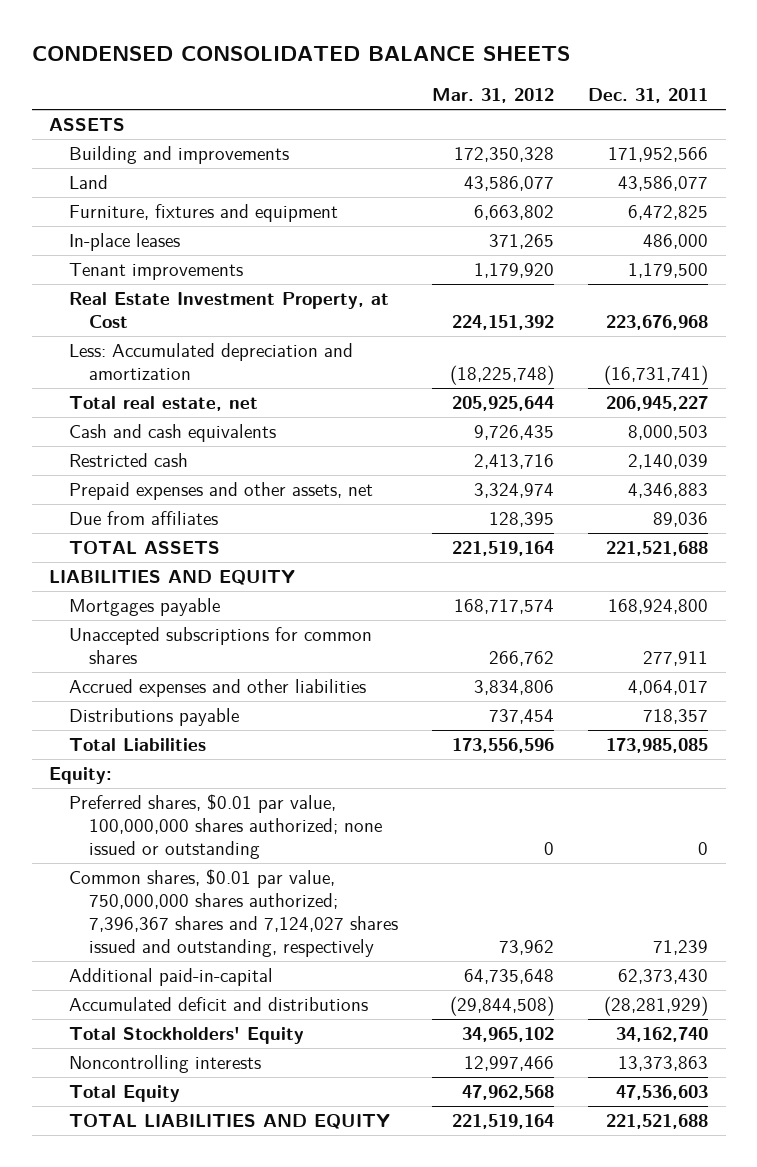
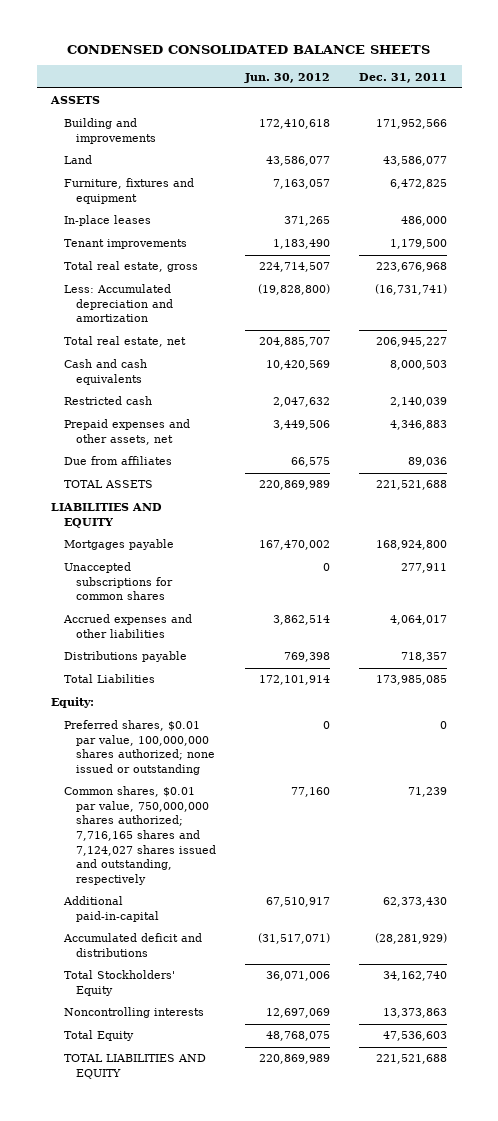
- | Mar. 31, 2012 | Dec. 31, 2011
+ | Jun. 30, 2012 | Dec. 31, 2011
- Real Estate Investment Property, at Cost | 224,151,392 | 223,676,968
+ Total real estate, gross | 224,714,507 | 223,676,968
- Common shares, $0.01 par value, 750,000,000 shares authorized; 7,396,367 shares and 7,124,027 shares issued and outstanding, respectively | 73,962 | 71,239
+ Common shares, $0.01 par value, 750,000,000 shares authorized; 7,716,165 shares and 7,124,027 shares issued and outstanding, respectively | 77,160 | 71,239

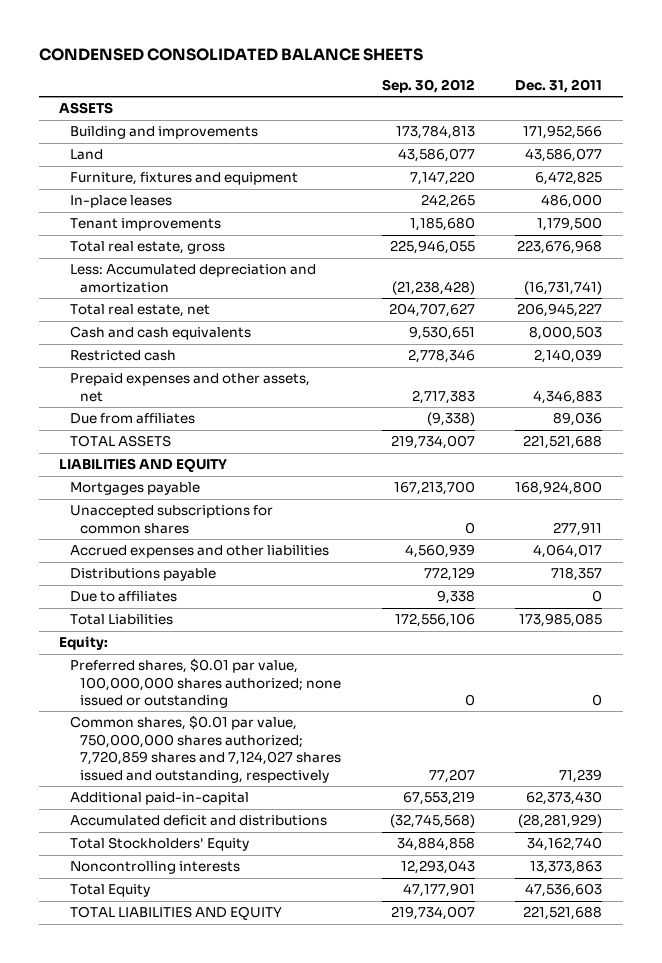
- | Jun. 30, 2012 | Dec. 31, 2011
+ | Sep. 30, 2012 | Dec. 31, 2011
+ Due to affiliates | 9,338 | 0
- Common shares, $0.01 par value, 750,000,000 shares authorized; 7,716,165 shares and 7,124,027 shares issued and outstanding, respectively | 77,160 | 71,239
+ Common shares, $0.01 par value, 750,000,000 shares authorized; 7,720,859 shares and 7,124,027 shares issued and outstanding, respectively | 77,207 | 71,239

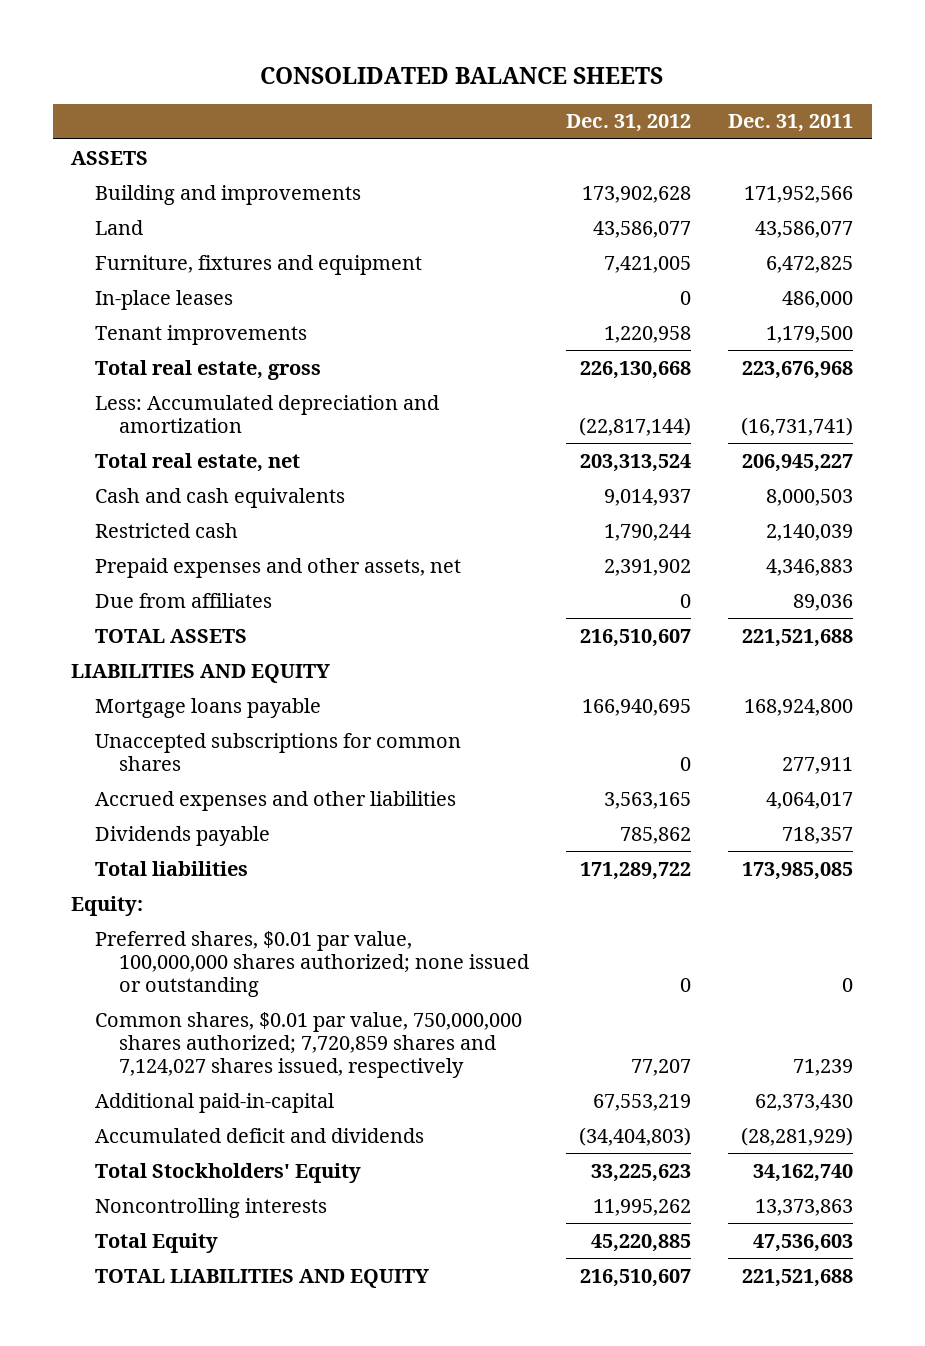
- CONDENSED CONSOLIDATED BALANCE SHEETS
+ CONSOLIDATED BALANCE SHEETS
- | Sep. 30, 2012 | Dec. 31, 2011
+ | Dec. 31, 2012 | Dec. 31, 2011
- Mortgages payable | 167,213,700 | 168,924,800
+ Mortgage loans payable | 166,940,695 | 168,924,800
- Distributions payable | 772,129 | 718,357
- Due to affiliates | 9,338 | 0
- Total Liabilities | 172,556,106 | 173,985,085
+ Dividends payable | 785,862 | 718,357
+ Total liabilities | 171,289,722 | 173,985,085
- Common shares, $0.01 par value, 750,000,000 shares authorized; 7,720,859 shares and 7,124,027 shares issued and outstanding, respectively | 77,207 | 71,239
+ Common shares, $0.01 par value, 750,000,000 shares authorized; 7,720,859 shares and 7,124,027 shares issued, respectively | 77,207 | 71,239
- Accumulated deficit and distributions | (32,745,568) | (28,281,929)
+ Accumulated deficit and dividends | (34,404,803) | (28,281,929)

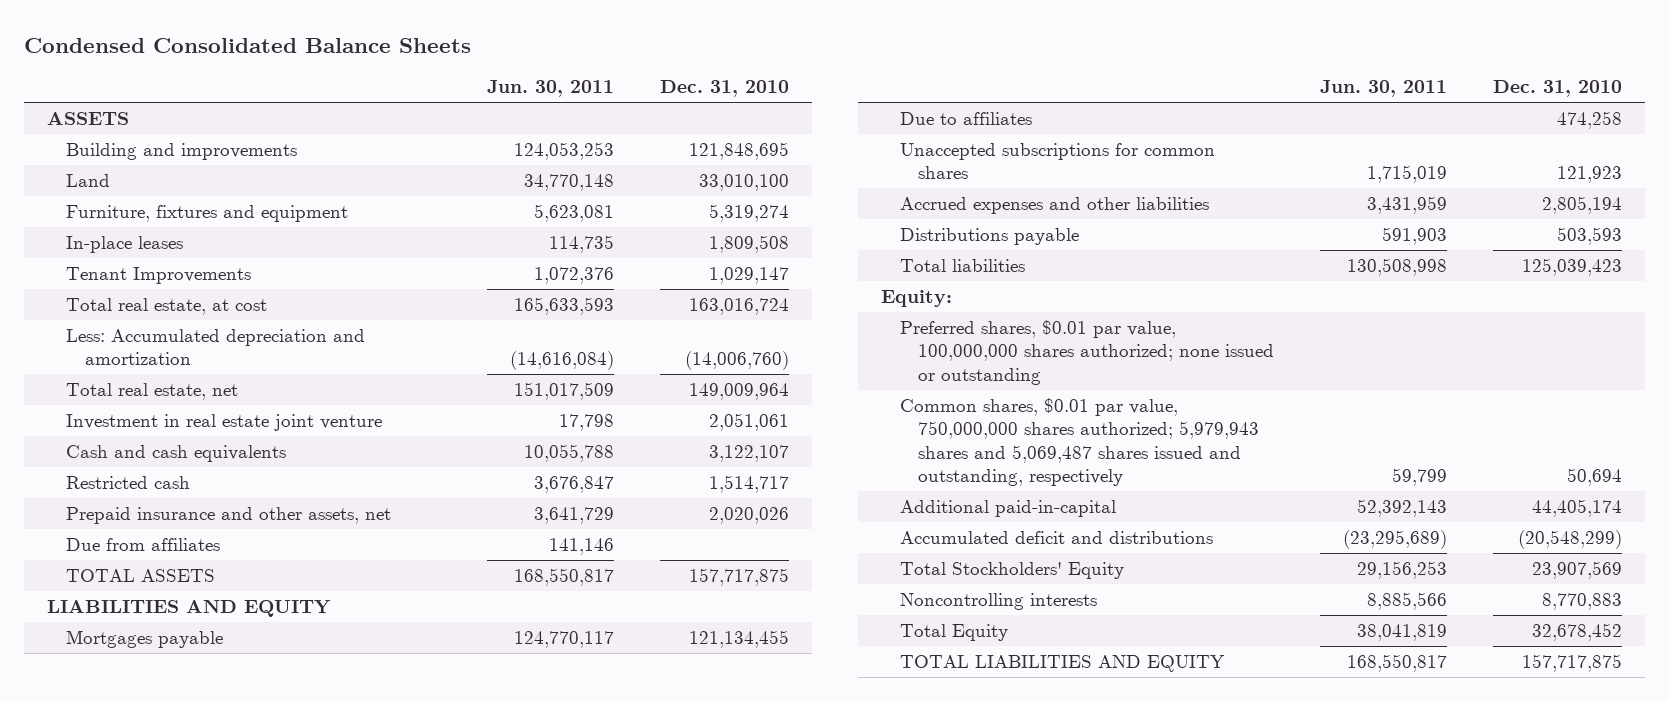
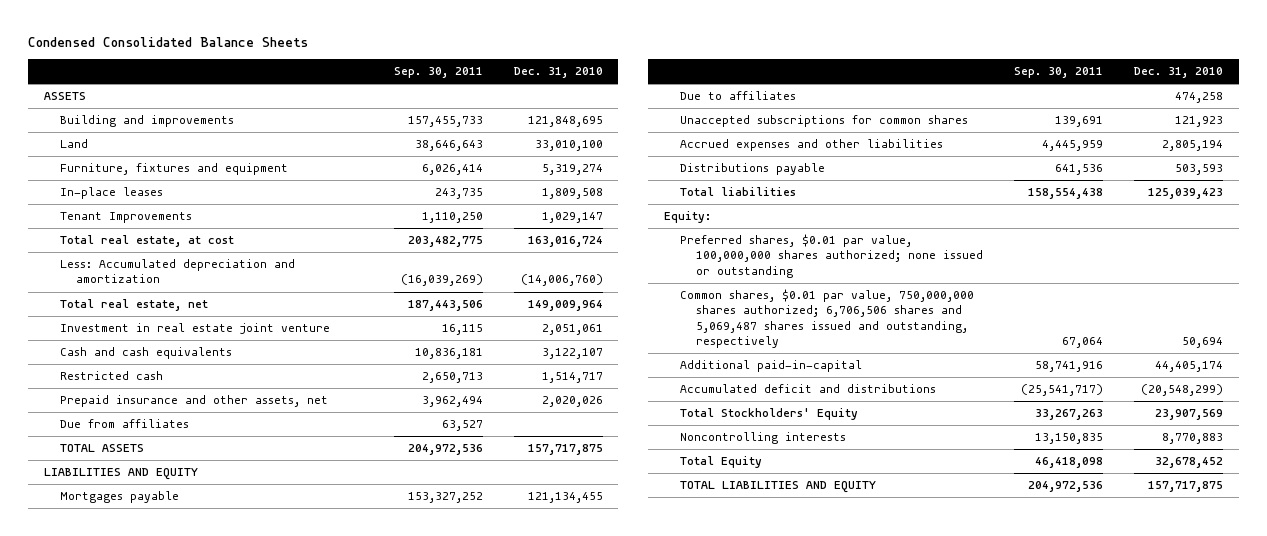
- | Jun. 30, 2011 | Dec. 31, 2010
+ | Sep. 30, 2011 | Dec. 31, 2010
- Common shares, $0.01 par value, 750,000,000 shares authorized; 5,979,943 shares and 5,069,487 shares issued and outstanding, respectively | 59,799 | 50,694
+ Common shares, $0.01 par value, 750,000,000 shares authorized; 6,706,506 shares and 5,069,487 shares issued and outstanding, respectively | 67,064 | 50,694

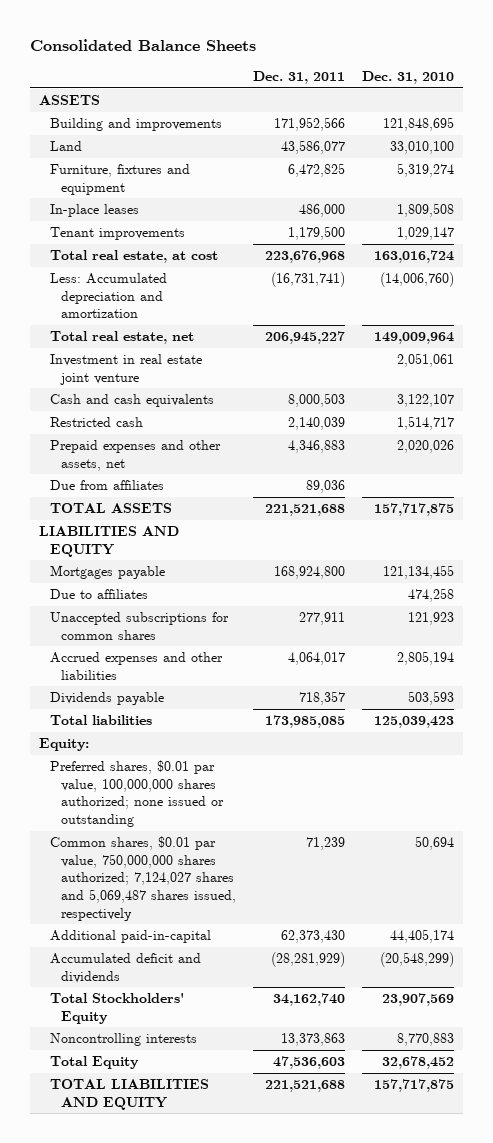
- Condensed Consolidated Balance Sheets
+ Consolidated Balance Sheets
- | Sep. 30, 2011 | Dec. 31, 2010
+ | Dec. 31, 2011 | Dec. 31, 2010
- Tenant Improvements | 1,110,250 | 1,029,147
+ Tenant improvements | 1,179,500 | 1,029,147
- Prepaid insurance and other assets, net | 3,962,494 | 2,020,026
+ Prepaid expenses and other assets, net | 4,346,883 | 2,020,026
- Distributions payable | 641,536 | 503,593
+ Dividends payable | 718,357 | 503,593
- Common shares, $0.01 par value, 750,000,000 shares authorized; 6,706,506 shares and 5,069,487 shares issued and outstanding, respectively | 67,064 | 50,694
+ Common shares, $0.01 par value, 750,000,000 shares authorized; 7,124,027 shares and 5,069,487 shares issued, respectively | 71,239 | 50,694
- Accumulated deficit and distributions | (25,541,717) | (20,548,299)
+ Accumulated deficit and dividends | (28,281,929) | (20,548,299)

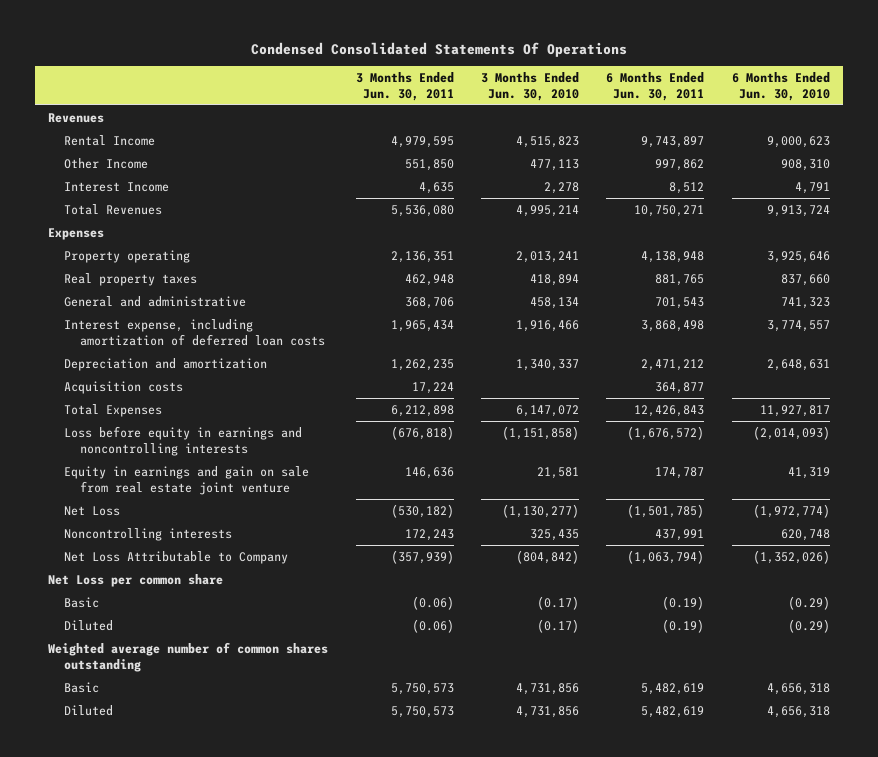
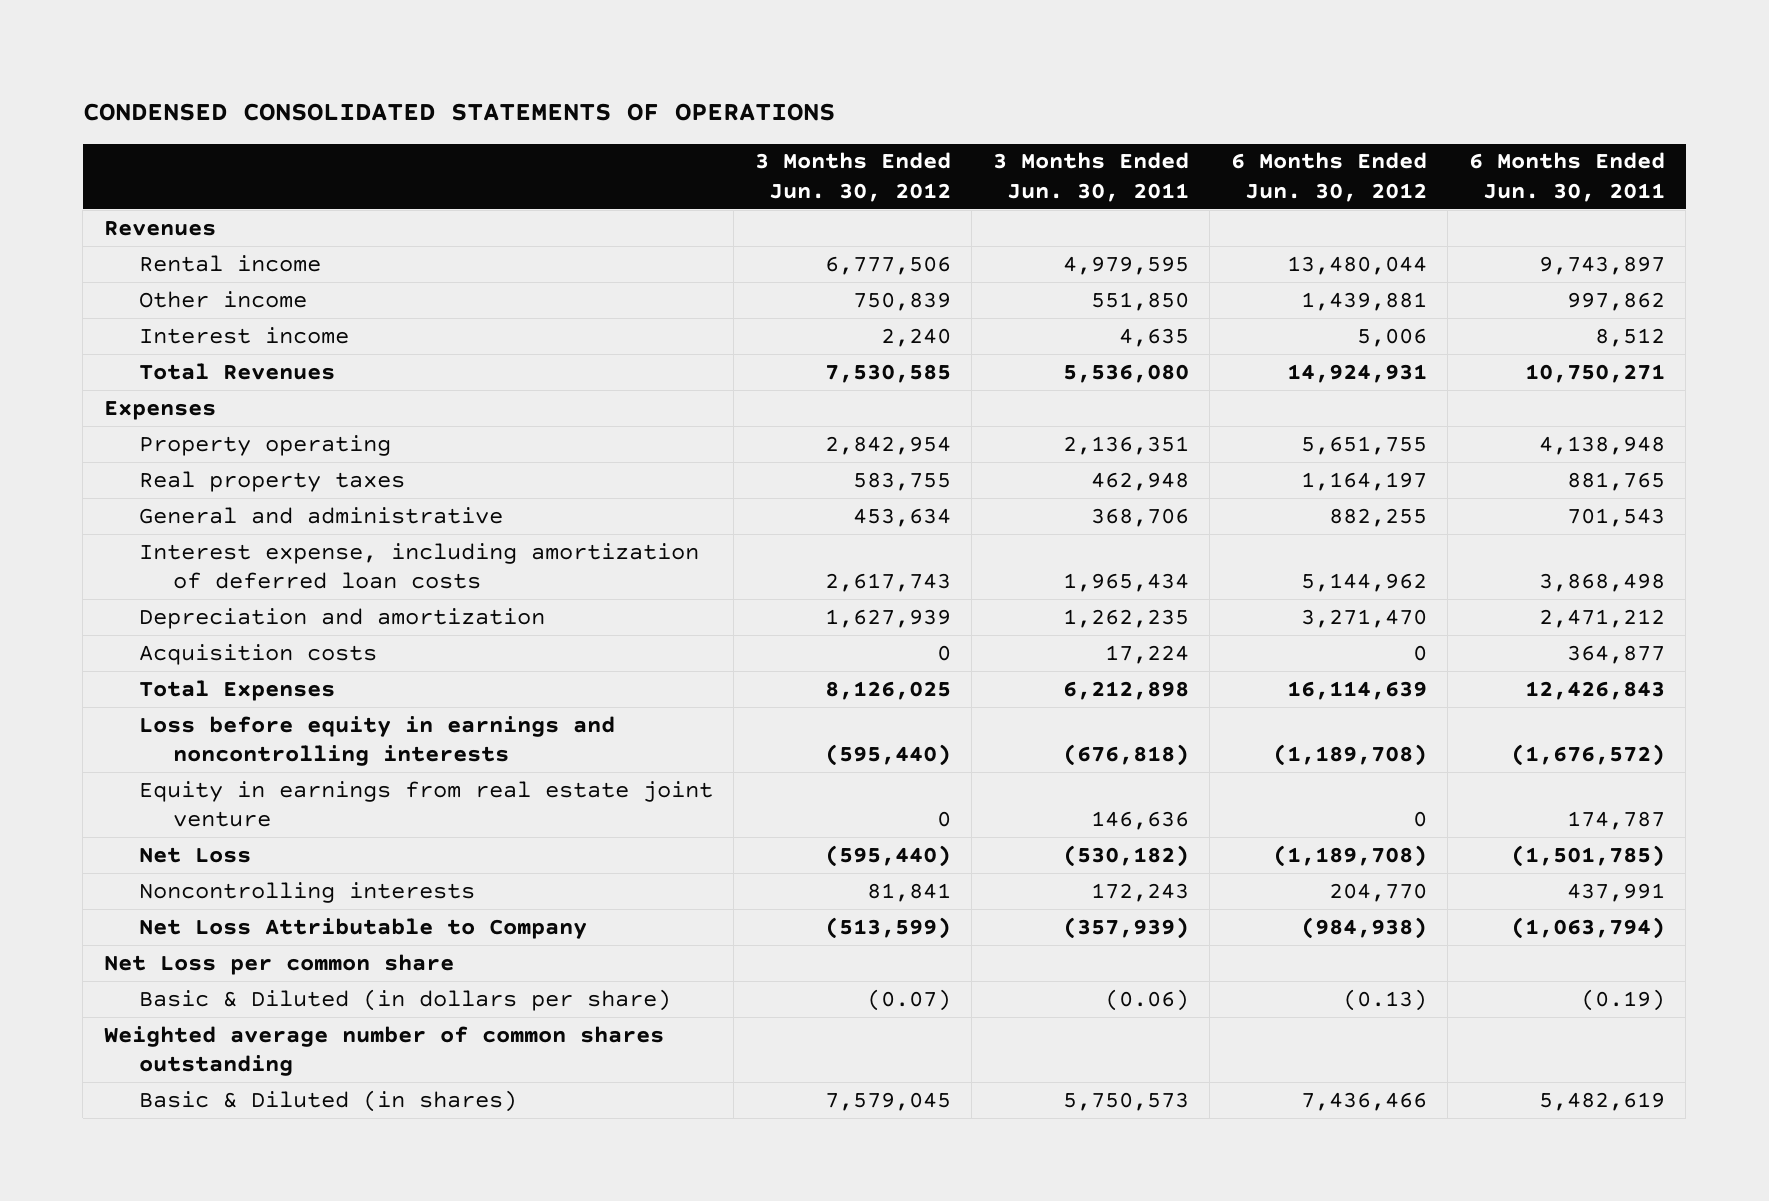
- Condensed Consolidated Statements Of Operations
+ CONDENSED CONSOLIDATED STATEMENTS OF OPERATIONS
- | 3 Months Ended Jun. 30, 2011 | 3 Months Ended Jun. 30, 2010 | 6 Months Ended Jun. 30, 2011 | 6 Months Ended Jun. 30, 2010
+ | 3 Months Ended Jun. 30, 2012 | 3 Months Ended Jun. 30, 2011 | 6 Months Ended Jun. 30, 2012 | 6 Months Ended Jun. 30, 2011
- Rental Income | 4,979,595 | 4,515,823 | 9,743,897 | 9,000,623
- Other Income | 551,850 | 477,113 | 997,862 | 908,310
- Interest Income | 4,635 | 2,278 | 8,512 | 4,791
+ Rental income | 6,777,506 | 4,979,595 | 13,480,044 | 9,743,897
+ Other income | 750,839 | 551,850 | 1,439,881 | 997,862
+ Interest income | 2,240 | 4,635 | 5,006 | 8,512
- Equity in earnings and gain on sale from real estate joint venture | 146,636 | 21,581 | 174,787 | 41,319
+ Equity in earnings from real estate joint venture | 0 | 146,636 | 0 | 174,787
- Basic | (0.06) | (0.17) | (0.19) | (0.29)
- Diluted | (0.06) | (0.17) | (0.19) | (0.29)
+ Basic & Diluted (in dollars per share) | (0.07) | (0.06) | (0.13) | (0.19)
- Basic | 5,750,573 | 4,731,856 | 5,482,619 | 4,656,318
- Diluted | 5,750,573 | 4,731,856 | 5,482,619 | 4,656,318
+ Basic & Diluted (in shares) | 7,579,045 | 5,750,573 | 7,436,466 | 5,482,619

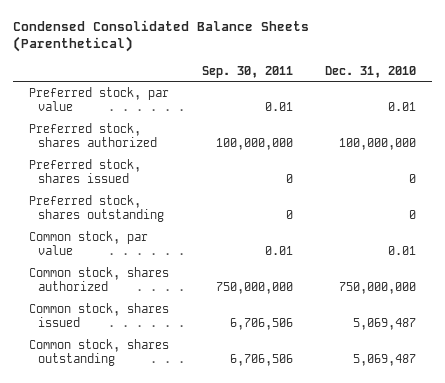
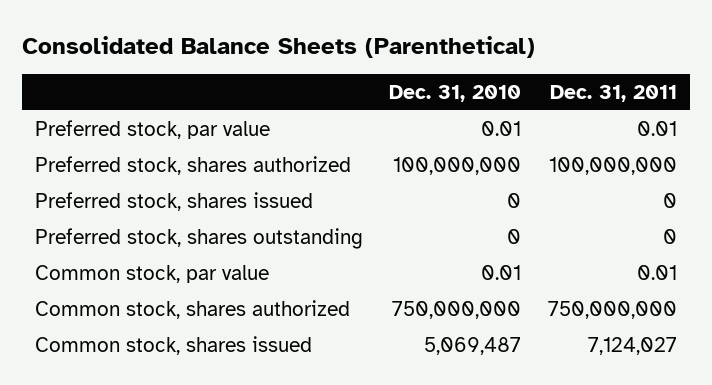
- Condensed Consolidated Balance Sheets (Parenthetical)
+ Consolidated Balance Sheets (Parenthetical)
- | Sep. 30, 2011 | Dec. 31, 2010
+ | Dec. 31, 2010 | Dec. 31, 2011
- Common stock, shares outstanding | 6,706,506 | 5,069,487

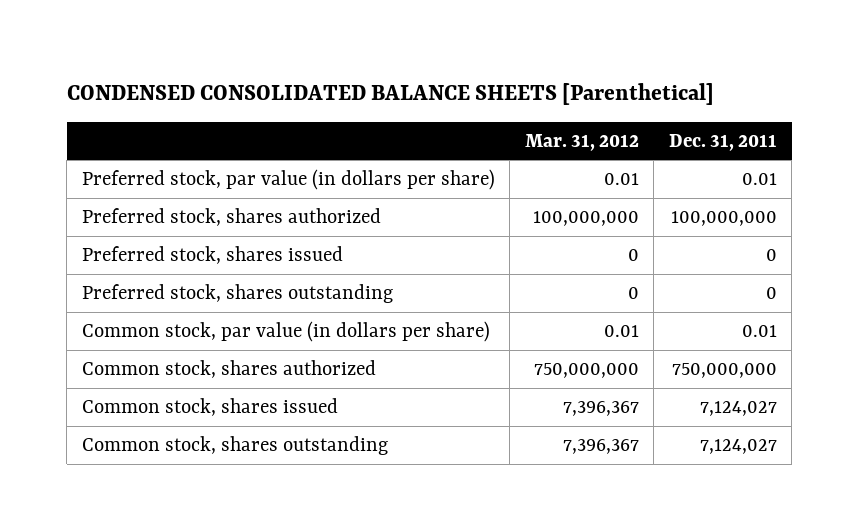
- Consolidated Balance Sheets (Parenthetical)
+ CONDENSED CONSOLIDATED BALANCE SHEETS [Parenthetical]
- | Dec. 31, 2010 | Dec. 31, 2011
+ | Mar. 31, 2012 | Dec. 31, 2011
- Preferred stock, par value | 0.01 | 0.01
+ Preferred stock, par value (in dollars per share) | 0.01 | 0.01
- Common stock, par value | 0.01 | 0.01
+ Common stock, par value (in dollars per share) | 0.01 | 0.01
+ Common stock, shares outstanding | 7,396,367 | 7,124,027

